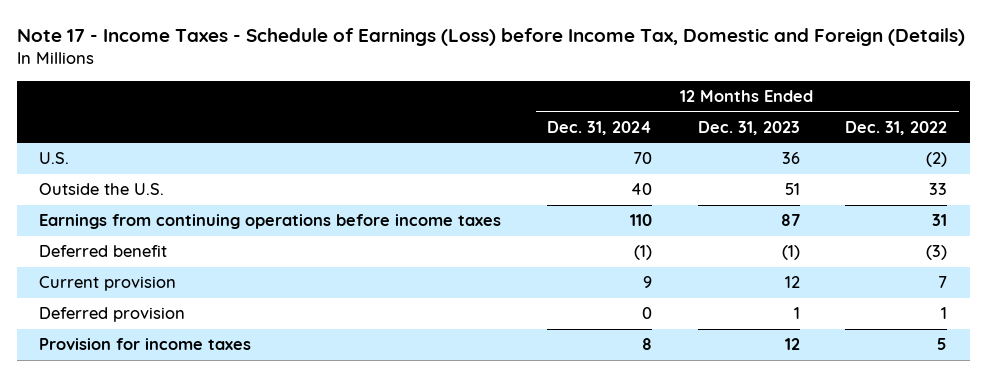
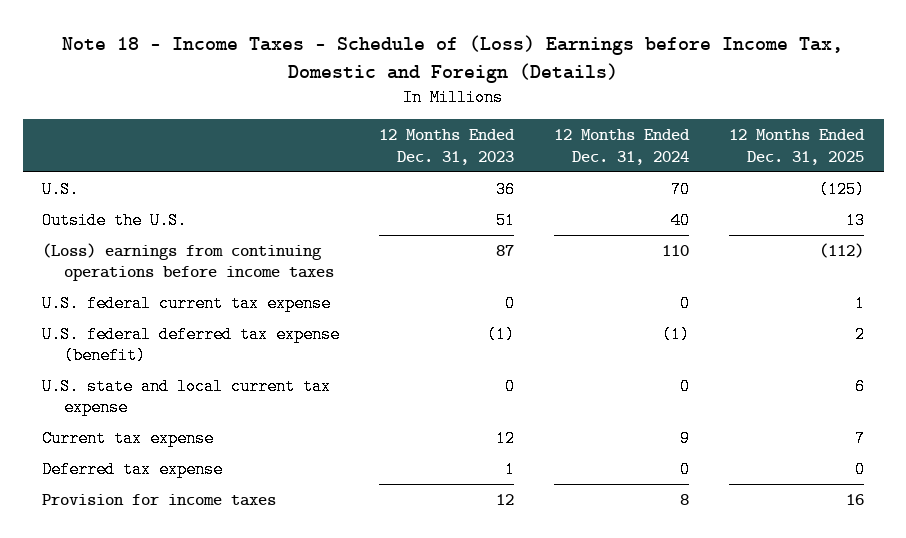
- Note 17 - Income Taxes - Schedule of Earnings (Loss) before Income Tax, Domestic and Foreign (Details)
+ Note 18 - Income Taxes - Schedule of (Loss) Earnings before Income Tax, Domestic and Foreign (Details)
- | 12 Months Ended Dec. 31, 2024 | 12 Months Ended Dec. 31, 2023 | 12 Months Ended Dec. 31, 2022
+ | 12 Months Ended Dec. 31, 2023 | 12 Months Ended Dec. 31, 2024 | 12 Months Ended Dec. 31, 2025
- Earnings from continuing operations before income taxes | 110 | 87 | 31
- Deferred benefit | (1) | (1) | (3)
- Current provision | 9 | 12 | 7
- Deferred provision | 0 | 1 | 1
+ (Loss) earnings from continuing operations before income taxes | 87 | 110 | (112)
+ U.S. federal current tax expense | 0 | 0 | 1
+ U.S. federal deferred tax expense (benefit) | (1) | (1) | 2
+ U.S. state and local current tax expense | 0 | 0 | 6
+ Current tax expense | 12 | 9 | 7
+ Deferred tax expense | 1 | 0 | 0

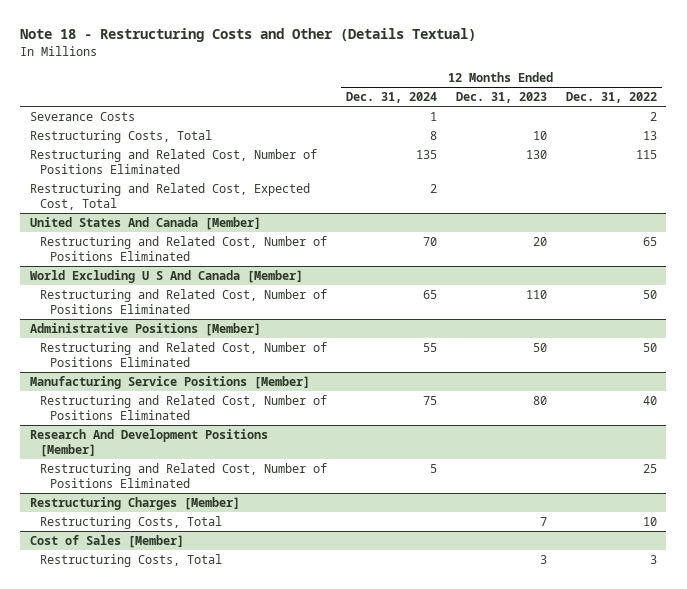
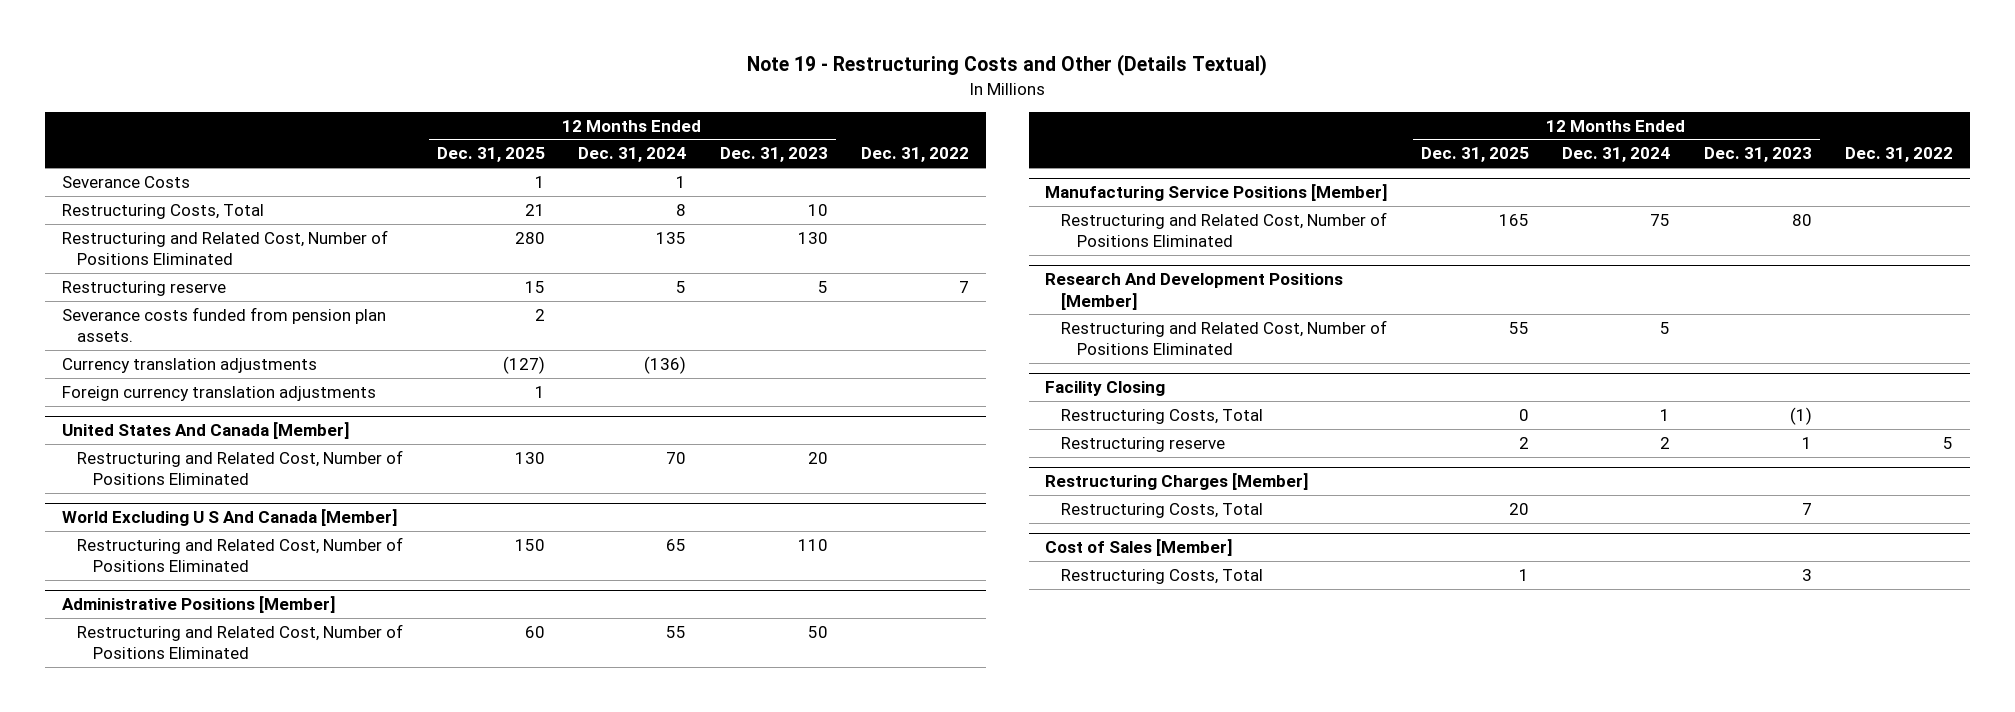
- Note 18 - Restructuring Costs and Other (Details Textual)
+ Note 19 - Restructuring Costs and Other (Details Textual)
- | 12 Months Ended Dec. 31, 2024 | 12 Months Ended Dec. 31, 2023 | 12 Months Ended Dec. 31, 2022
+ | 12 Months Ended Dec. 31, 2025 | 12 Months Ended Dec. 31, 2024 | 12 Months Ended Dec. 31, 2023 | Dec. 31, 2022
- Restructuring and Related Cost, Expected Cost, Total | 2 | |
+ Restructuring reserve | 15 | 5 | 5 | 7
+ Severance costs funded from pension plan assets. | 2 | | |
+ Currency translation adjustments | (127) | (136) | |
+ Foreign currency translation adjustments | 1 | | |
+ Facility Closing
+ Restructuring Costs, Total | 0 | 1 | (1) |
+ Restructuring reserve | 2 | 2 | 1 | 5

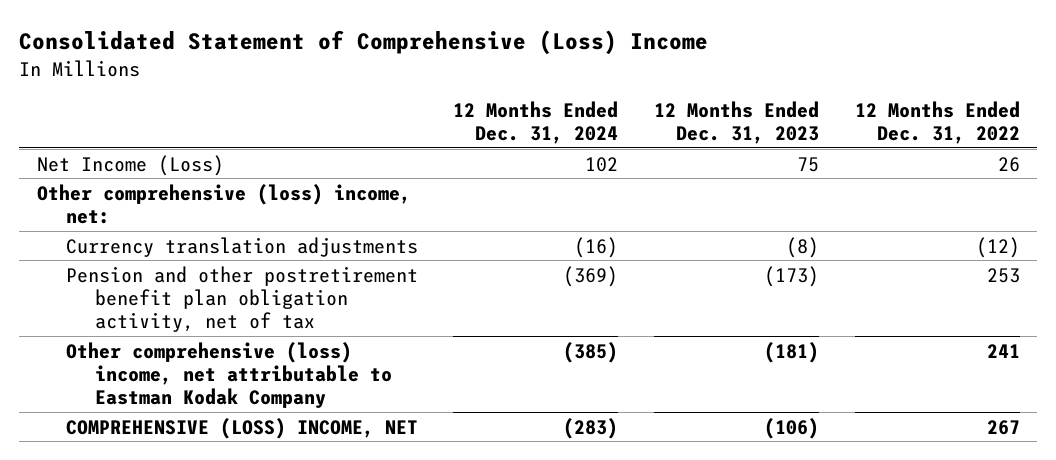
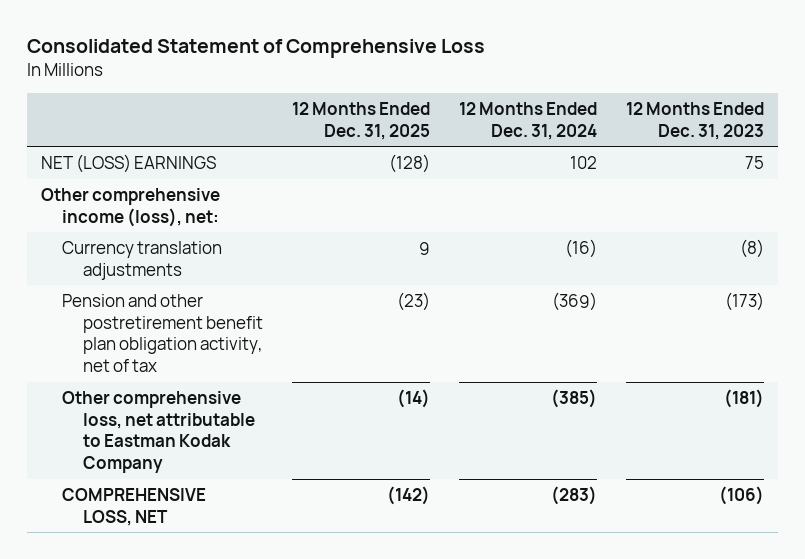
- Consolidated Statement of Comprehensive (Loss) Income
+ Consolidated Statement of Comprehensive Loss
- | 12 Months Ended Dec. 31, 2024 | 12 Months Ended Dec. 31, 2023 | 12 Months Ended Dec. 31, 2022
+ | 12 Months Ended Dec. 31, 2025 | 12 Months Ended Dec. 31, 2024 | 12 Months Ended Dec. 31, 2023
- Net Income (Loss) | 102 | 75 | 26
- Other comprehensive (loss) income, net:
+ NET (LOSS) EARNINGS | (128) | 102 | 75
+ Other comprehensive income (loss), net:
- Other comprehensive (loss) income, net attributable to Eastman Kodak Company | (385) | (181) | 241
- COMPREHENSIVE (LOSS) INCOME, NET | (283) | (106) | 267
+ Other comprehensive loss, net attributable to Eastman Kodak Company | (14) | (385) | (181)
+ COMPREHENSIVE LOSS, NET | (142) | (283) | (106)

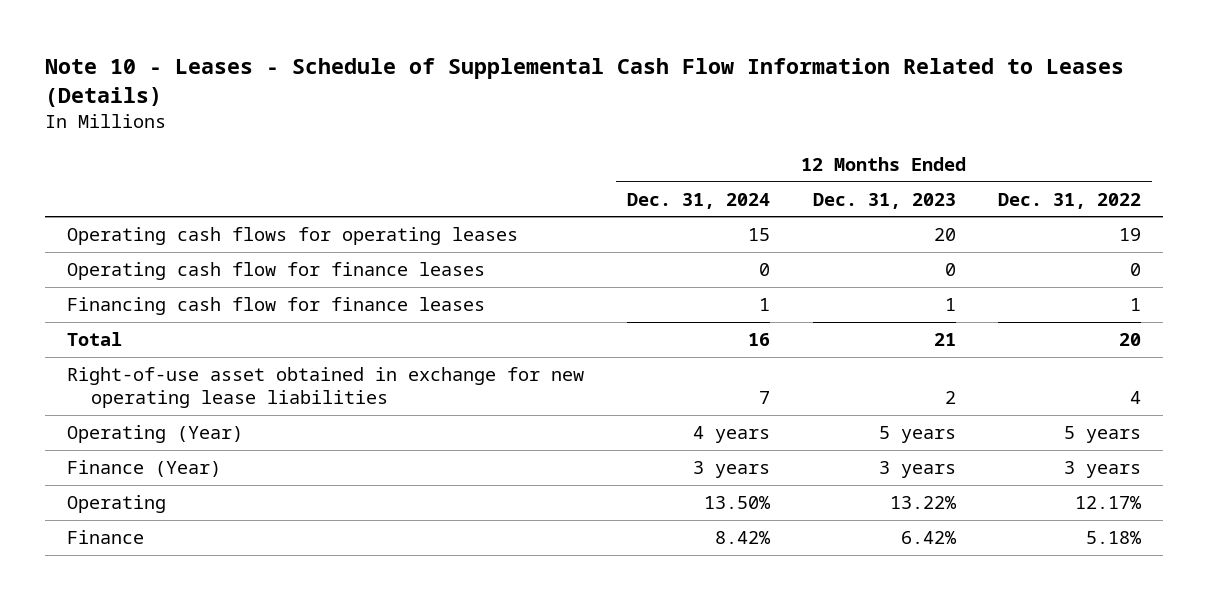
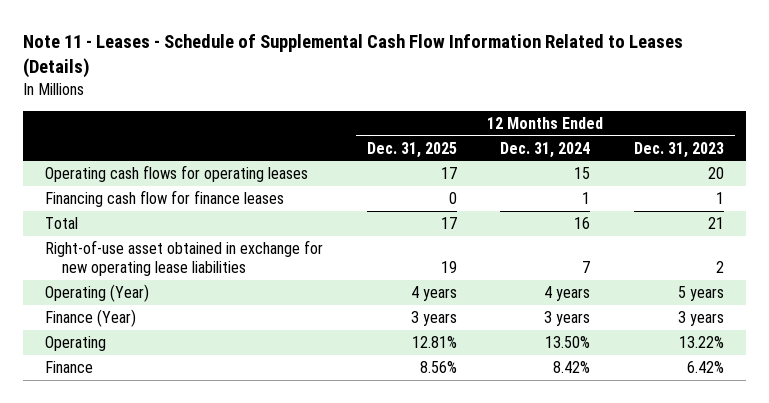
- Note 10 - Leases - Schedule of Supplemental Cash Flow Information Related to Leases (Details)
+ Note 11 - Leases - Schedule of Supplemental Cash Flow Information Related to Leases (Details)
- | 12 Months Ended Dec. 31, 2024 | 12 Months Ended Dec. 31, 2023 | 12 Months Ended Dec. 31, 2022
+ | 12 Months Ended Dec. 31, 2025 | 12 Months Ended Dec. 31, 2024 | 12 Months Ended Dec. 31, 2023
- Operating cash flow for finance leases | 0 | 0 | 0

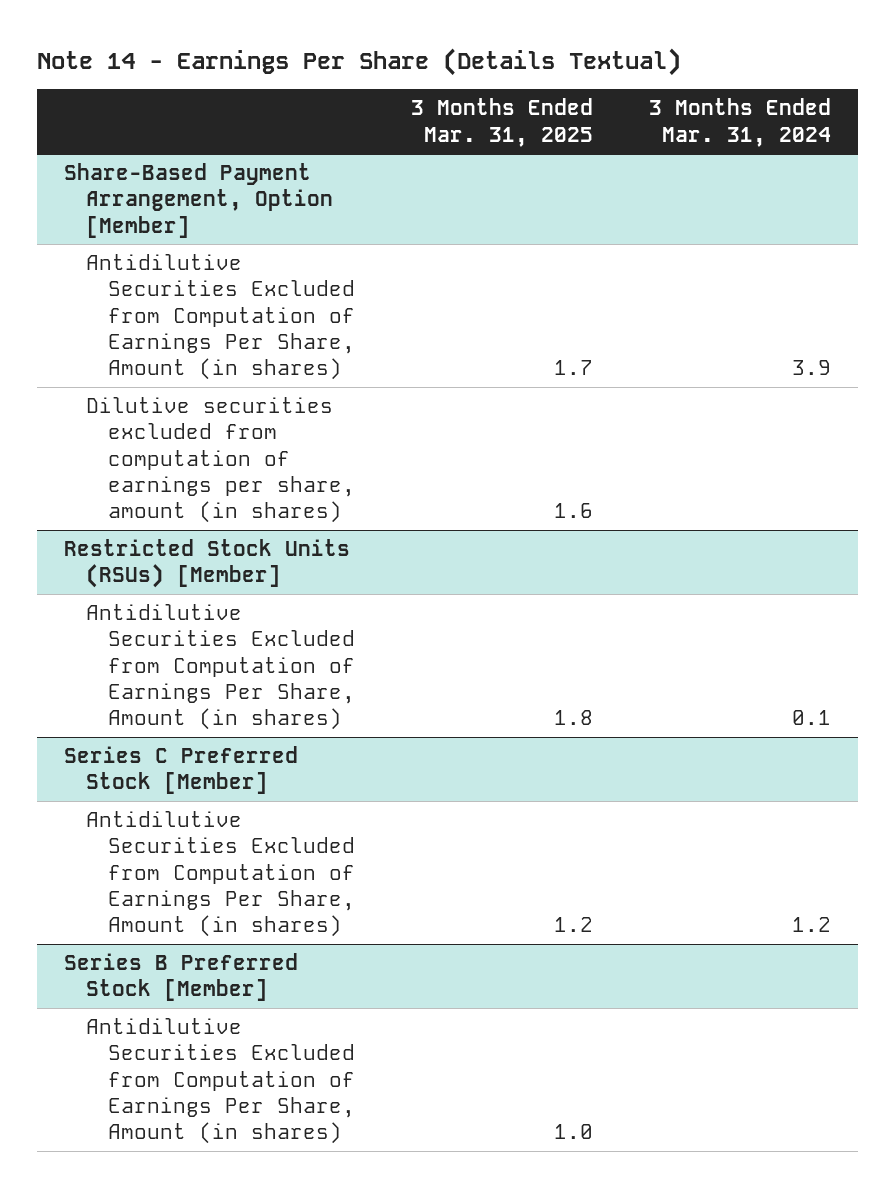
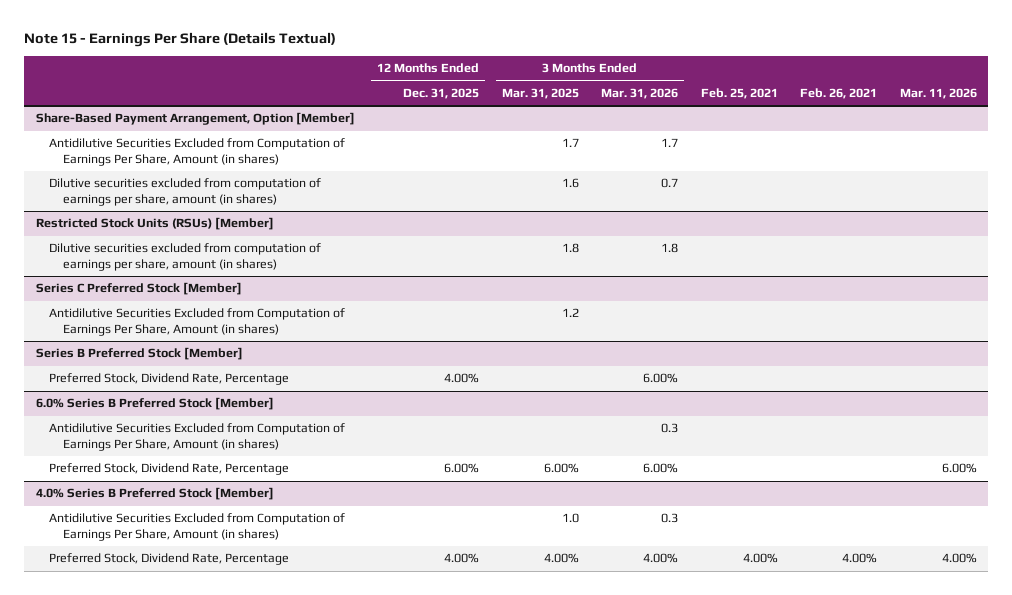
- Note 14 - Earnings Per Share (Details Textual)
+ Note 15 - Earnings Per Share (Details Textual)
- | 3 Months Ended Mar. 31, 2025 | 3 Months Ended Mar. 31, 2024
+ | 12 Months Ended Dec. 31, 2025 | 3 Months Ended Mar. 31, 2025 | 3 Months Ended Mar. 31, 2026 | Feb. 25, 2021 | Feb. 26, 2021 | Mar. 11, 2026
@ Restricted Stock Units (RSUs) [Member]
- Antidilutive Securities Excluded from Computation of Earnings Per Share, Amount (in shares) | 1.8 | 0.1
+ Dilutive securities excluded from computation of earnings per share, amount (in shares) | | 1.8 | 1.8 | | |
@ Series B Preferred Stock [Member]
+ Preferred Stock, Dividend Rate, Percentage | 4.00% | | 6.00% | | |
+ 6.0% Series B Preferred Stock [Member]
+ Antidilutive Securities Excluded from Computation of Earnings Per Share, Amount (in shares) | | | 0.3 | | |
+ Preferred Stock, Dividend Rate, Percentage | 6.00% | 6.00% | 6.00% | | | 6.00%
+ 4.0% Series B Preferred Stock [Member]
+ Preferred Stock, Dividend Rate, Percentage | 4.00% | 4.00% | 4.00% | 4.00% | 4.00% | 4.00%

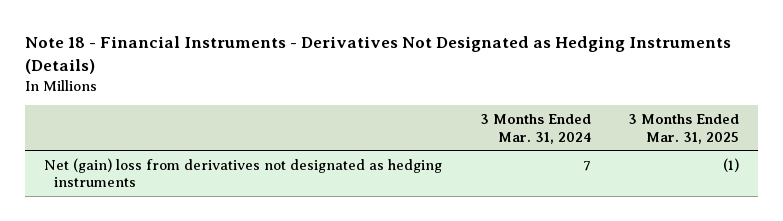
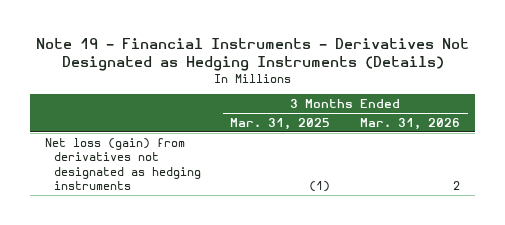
- Note 18 - Financial Instruments - Derivatives Not Designated as Hedging Instruments (Details)
+ Note 19 - Financial Instruments - Derivatives Not Designated as Hedging Instruments (Details)
- | 3 Months Ended Mar. 31, 2024 | 3 Months Ended Mar. 31, 2025
+ | 3 Months Ended Mar. 31, 2025 | 3 Months Ended Mar. 31, 2026
- Net (gain) loss from derivatives not designated as hedging instruments | 7 | (1)
+ Net loss (gain) from derivatives not designated as hedging instruments | (1) | 2

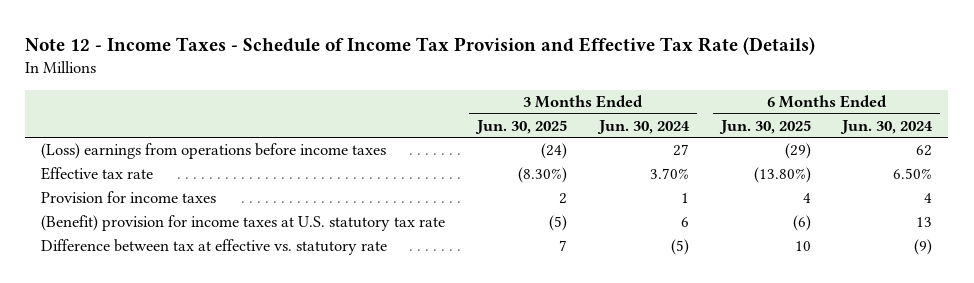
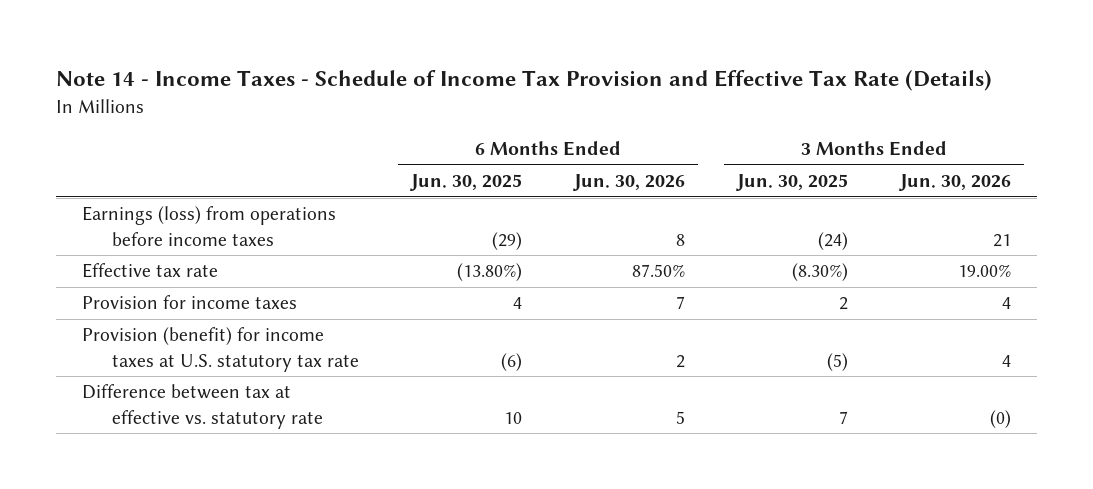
- Note 12 - Income Taxes - Schedule of Income Tax Provision and Effective Tax Rate (Details)
+ Note 14 - Income Taxes - Schedule of Income Tax Provision and Effective Tax Rate (Details)
- | 3 Months Ended Jun. 30, 2025 | 3 Months Ended Jun. 30, 2024 | 6 Months Ended Jun. 30, 2025 | 6 Months Ended Jun. 30, 2024
+ | 6 Months Ended Jun. 30, 2025 | 6 Months Ended Jun. 30, 2026 | 3 Months Ended Jun. 30, 2025 | 3 Months Ended Jun. 30, 2026
- (Loss) earnings from operations before income taxes | (24) | 27 | (29) | 62
+ Earnings (loss) from operations before income taxes | (29) | 8 | (24) | 21
- (Benefit) provision for income taxes at U.S. statutory tax rate | (5) | 6 | (6) | 13
+ Provision (benefit) for income taxes at U.S. statutory tax rate | (6) | 2 | (5) | 4

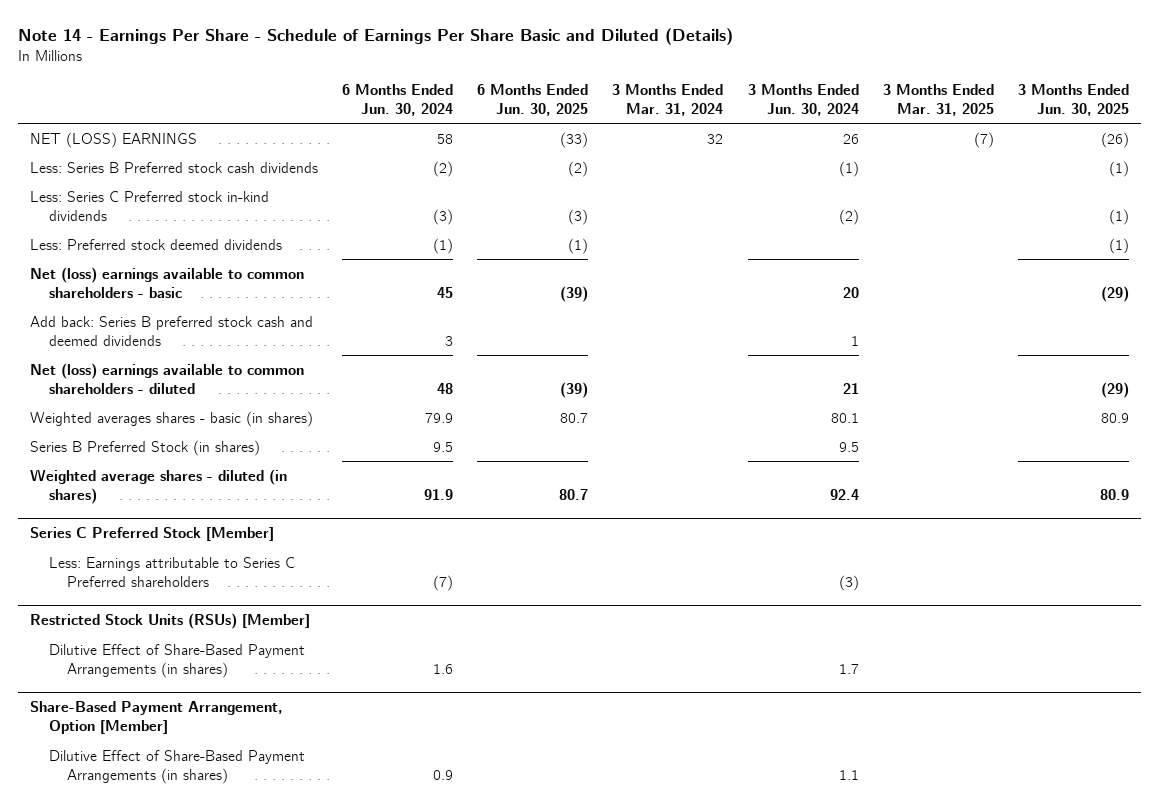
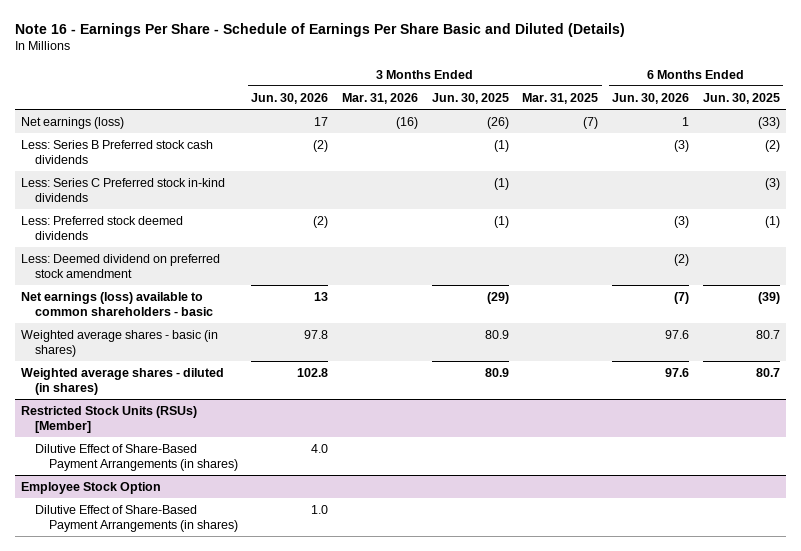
- Note 14 - Earnings Per Share - Schedule of Earnings Per Share Basic and Diluted (Details)
+ Note 16 - Earnings Per Share - Schedule of Earnings Per Share Basic and Diluted (Details)
- | 6 Months Ended Jun. 30, 2024 | 6 Months Ended Jun. 30, 2025 | 3 Months Ended Mar. 31, 2024 | 3 Months Ended Jun. 30, 2024 | 3 Months Ended Mar. 31, 2025 | 3 Months Ended Jun. 30, 2025
+ | 3 Months Ended Jun. 30, 2026 | 3 Months Ended Mar. 31, 2026 | 3 Months Ended Jun. 30, 2025 | 3 Months Ended Mar. 31, 2025 | 6 Months Ended Jun. 30, 2026 | 6 Months Ended Jun. 30, 2025
- NET (LOSS) EARNINGS | 58 | (33) | 32 | 26 | (7) | (26)
+ Net earnings (loss) | 17 | (16) | (26) | (7) | 1 | (33)
- Net (loss) earnings available to common shareholders - basic | 45 | (39) | | 20 | | (29)
- Add back: Series B preferred stock cash and deemed dividends | 3 | | | 1 | |
- Net (loss) earnings available to common shareholders - diluted | 48 | (39) | | 21 | | (29)
- Weighted averages shares - basic (in shares) | 79.9 | 80.7 | | 80.1 | | 80.9
- Series B Preferred Stock (in shares) | 9.5 | | | 9.5 | |
+ Less: Deemed dividend on preferred stock amendment | | | | | (2) |
+ Net earnings (loss) available to common shareholders - basic | 13 | | (29) | | (7) | (39)
+ Weighted average shares - basic (in shares) | 97.8 | | 80.9 | | 97.6 | 80.7
- Series C Preferred Stock [Member]
- Less: Earnings attributable to Series C Preferred shareholders | (7) | | | (3) | |
- Share-Based Payment Arrangement, Option [Member]
+ Employee Stock Option

